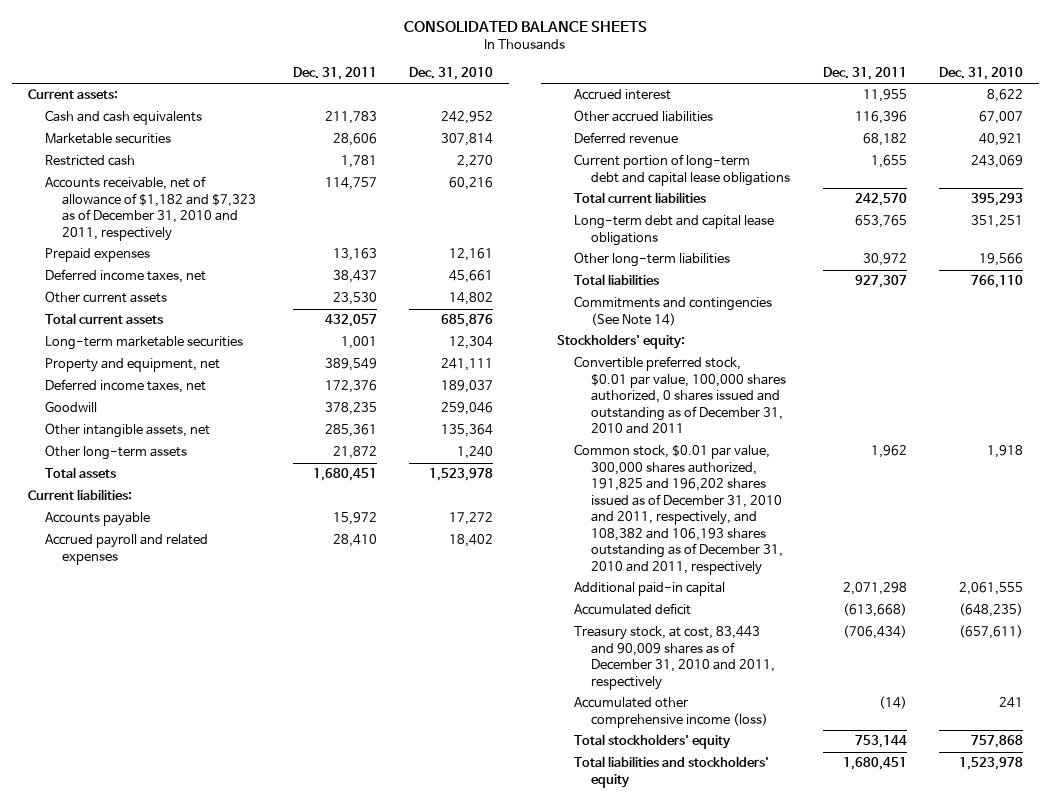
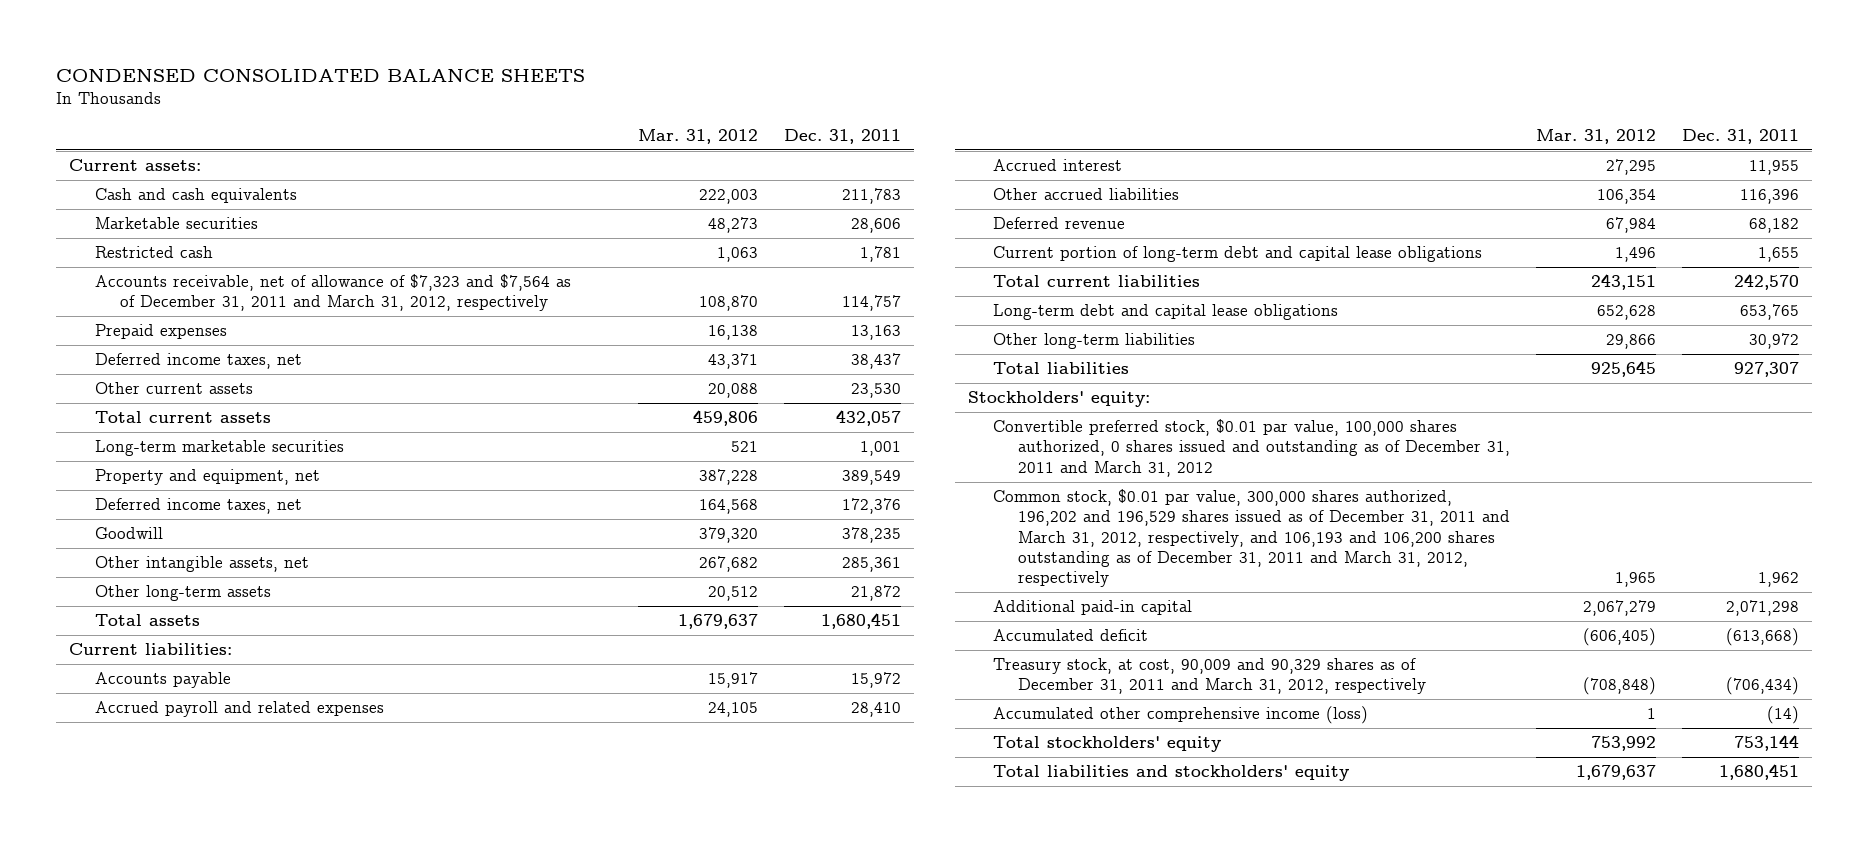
- CONSOLIDATED BALANCE SHEETS
+ CONDENSED CONSOLIDATED BALANCE SHEETS
- | Dec. 31, 2011 | Dec. 31, 2010
+ | Mar. 31, 2012 | Dec. 31, 2011
- Accounts receivable, net of allowance of $1,182 and $7,323 as of December 31, 2010 and 2011, respectively | 114,757 | 60,216
+ Accounts receivable, net of allowance of $7,323 and $7,564 as of December 31, 2011 and March 31, 2012, respectively | 108,870 | 114,757
- Commitments and contingencies (See Note 14)
- Convertible preferred stock, $0.01 par value, 100,000 shares authorized, 0 shares issued and outstanding as of December 31, 2010 and 2011
- Common stock, $0.01 par value, 300,000 shares authorized, 191,825 and 196,202 shares issued as of December 31, 2010 and 2011, respectively, and 108,382 and 106,193 shares outstanding as of December 31, 2010 and 2011, respectively | 1,962 | 1,918
+ Convertible preferred stock, $0.01 par value, 100,000 shares authorized, 0 shares issued and outstanding as of December 31, 2011 and March 31, 2012
+ Common stock, $0.01 par value, 300,000 shares authorized, 196,202 and 196,529 shares issued as of December 31, 2011 and March 31, 2012, respectively, and 106,193 and 106,200 shares outstanding as of December 31, 2011 and March 31, 2012, respectively | 1,965 | 1,962
- Treasury stock, at cost, 83,443 and 90,009 shares as of December 31, 2010 and 2011, respectively | (706,434) | (657,611)
+ Treasury stock, at cost, 90,009 and 90,329 shares as of December 31, 2011 and March 31, 2012, respectively | (708,848) | (706,434)

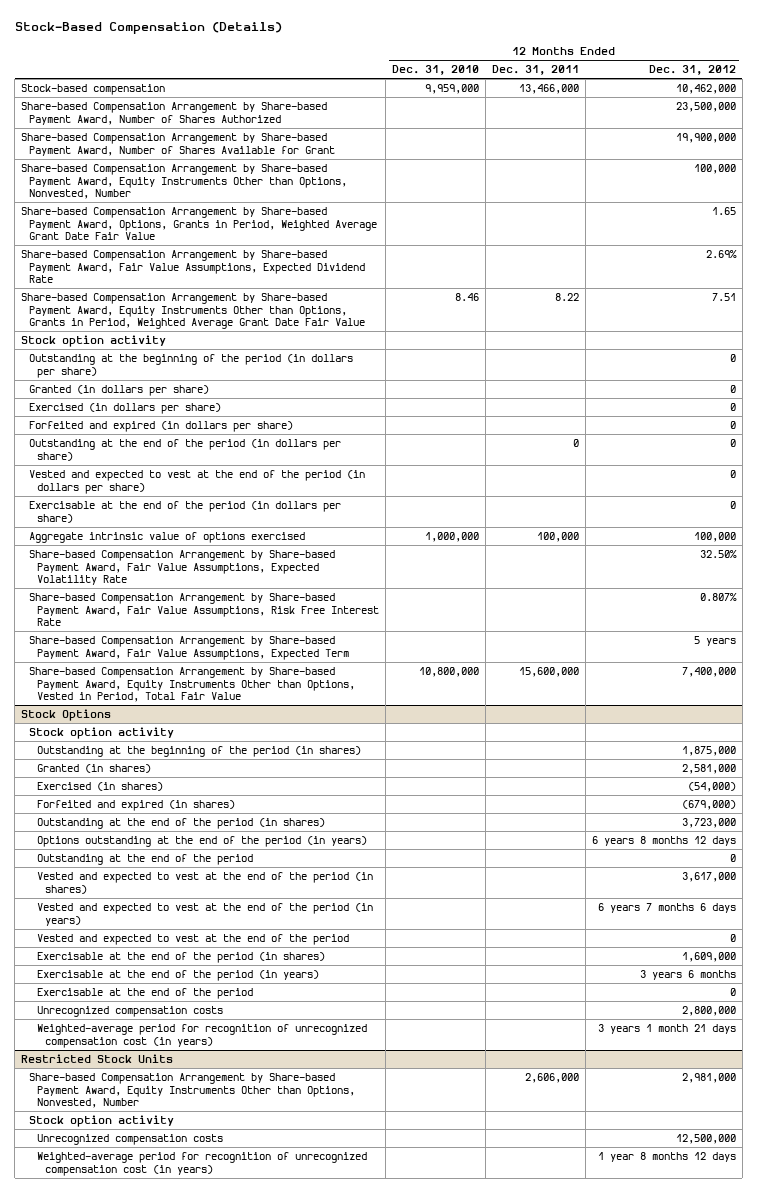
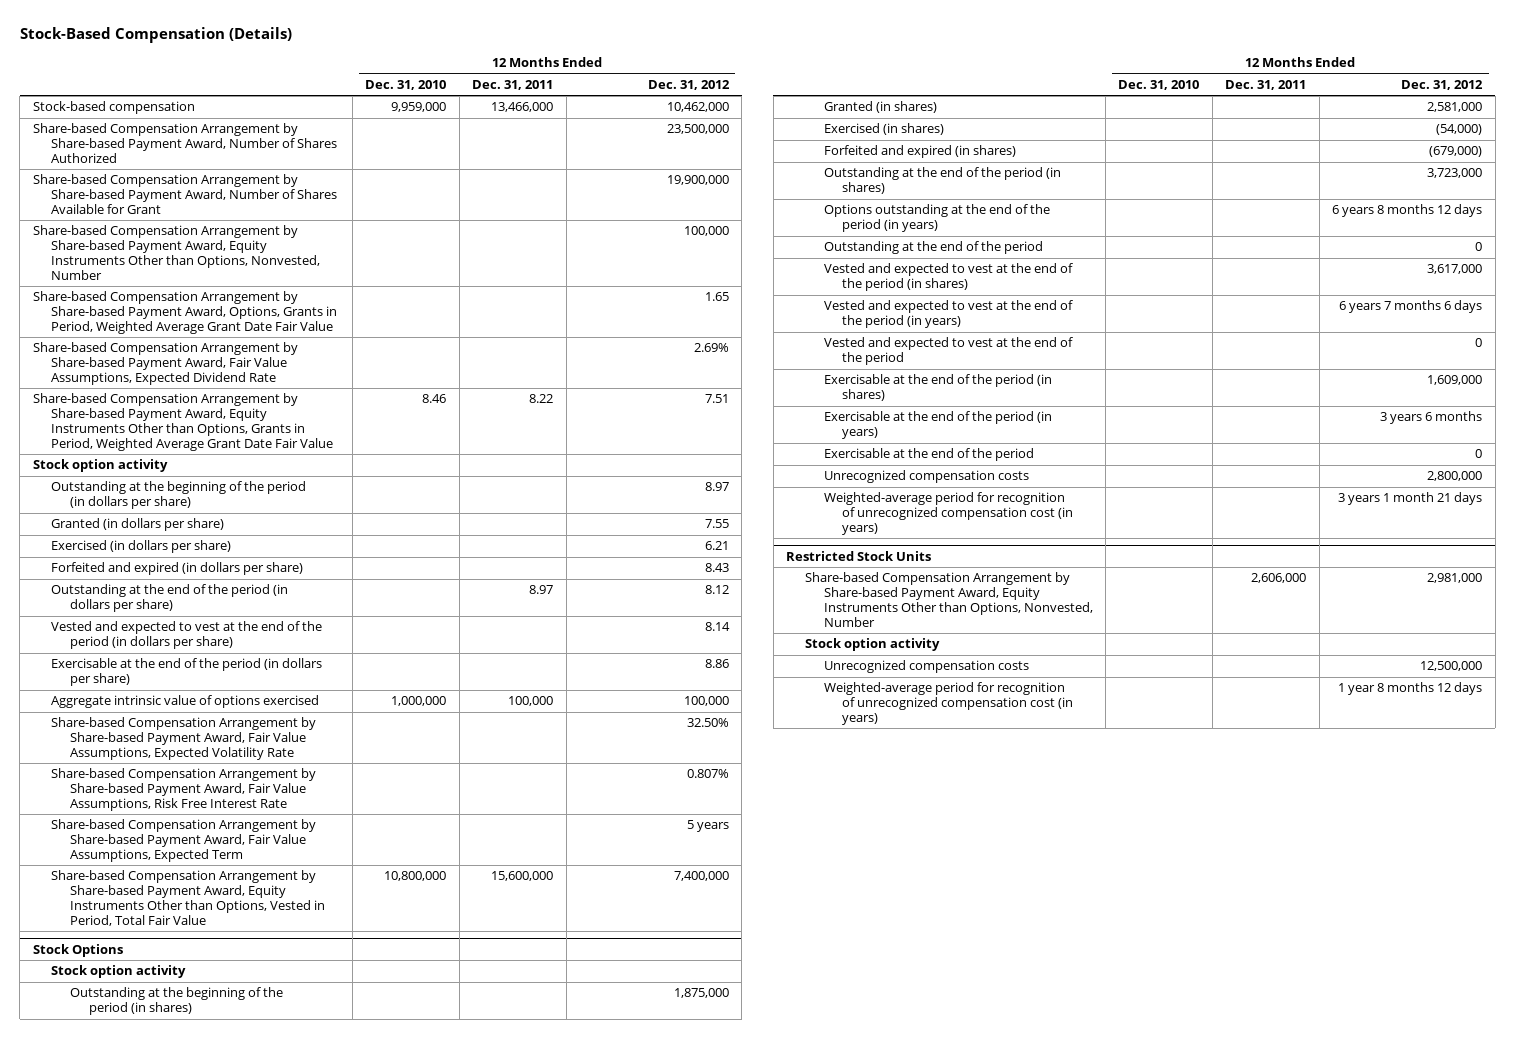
- Outstanding at the beginning of the period (in dollars per share) | | | 0
- Granted (in dollars per share) | | | 0
- Exercised (in dollars per share) | | | 0
- Forfeited and expired (in dollars per share) | | | 0
- Outstanding at the end of the period (in dollars per share) | | 0 | 0
- Vested and expected to vest at the end of the period (in dollars per share) | | | 0
- Exercisable at the end of the period (in dollars per share) | | | 0
+ Outstanding at the beginning of the period (in dollars per share) | | | 8.97
+ Granted (in dollars per share) | | | 7.55
+ Exercised (in dollars per share) | | | 6.21
+ Forfeited and expired (in dollars per share) | | | 8.43
+ Outstanding at the end of the period (in dollars per share) | | 8.97 | 8.12
+ Vested and expected to vest at the end of the period (in dollars per share) | | | 8.14
+ Exercisable at the end of the period (in dollars per share) | | | 8.86

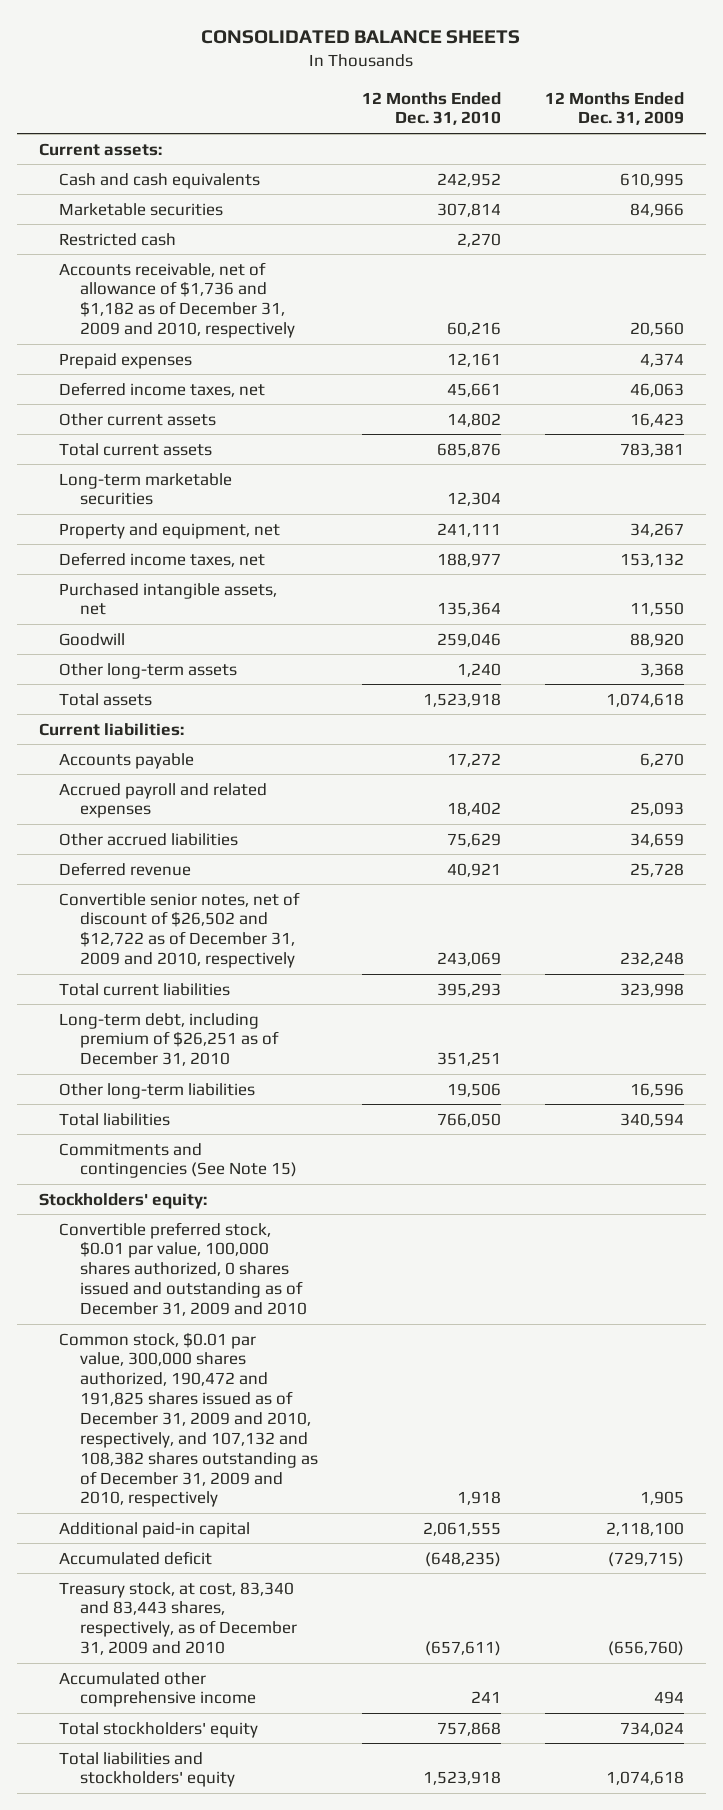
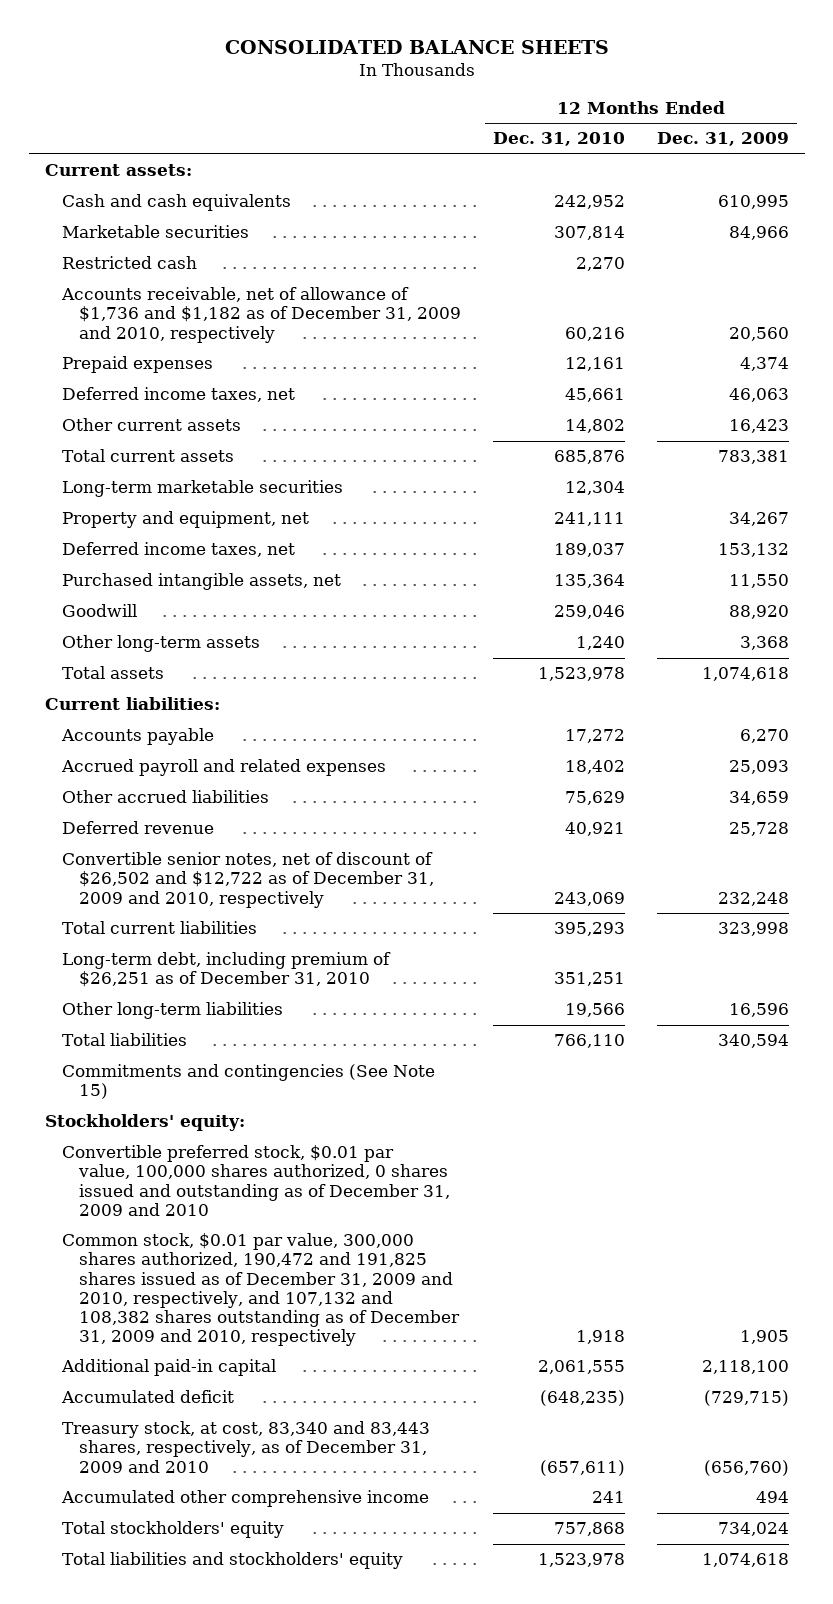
- Deferred income taxes, net | 188,977 | 153,132
+ Deferred income taxes, net | 189,037 | 153,132
- Total assets | 1,523,918 | 1,074,618
+ Total assets | 1,523,978 | 1,074,618
- Other long-term liabilities | 19,506 | 16,596
- Total liabilities | 766,050 | 340,594
+ Other long-term liabilities | 19,566 | 16,596
+ Total liabilities | 766,110 | 340,594
- Total liabilities and stockholders' equity | 1,523,918 | 1,074,618
+ Total liabilities and stockholders' equity | 1,523,978 | 1,074,618

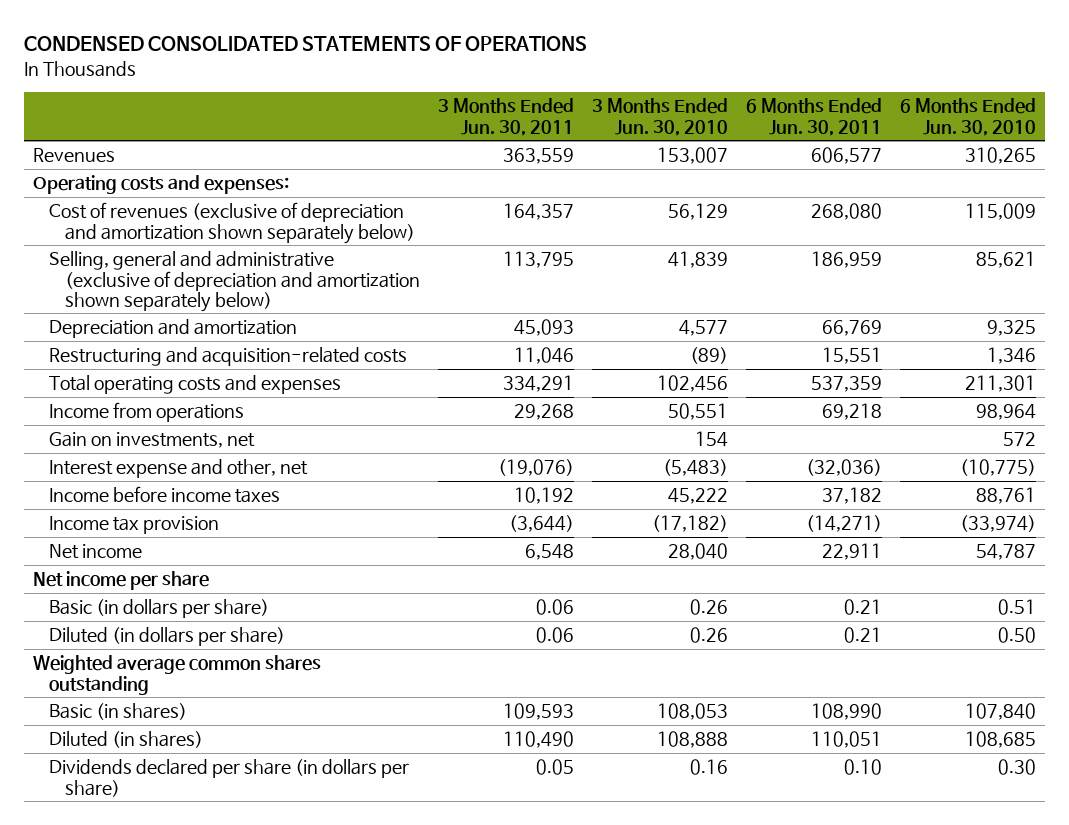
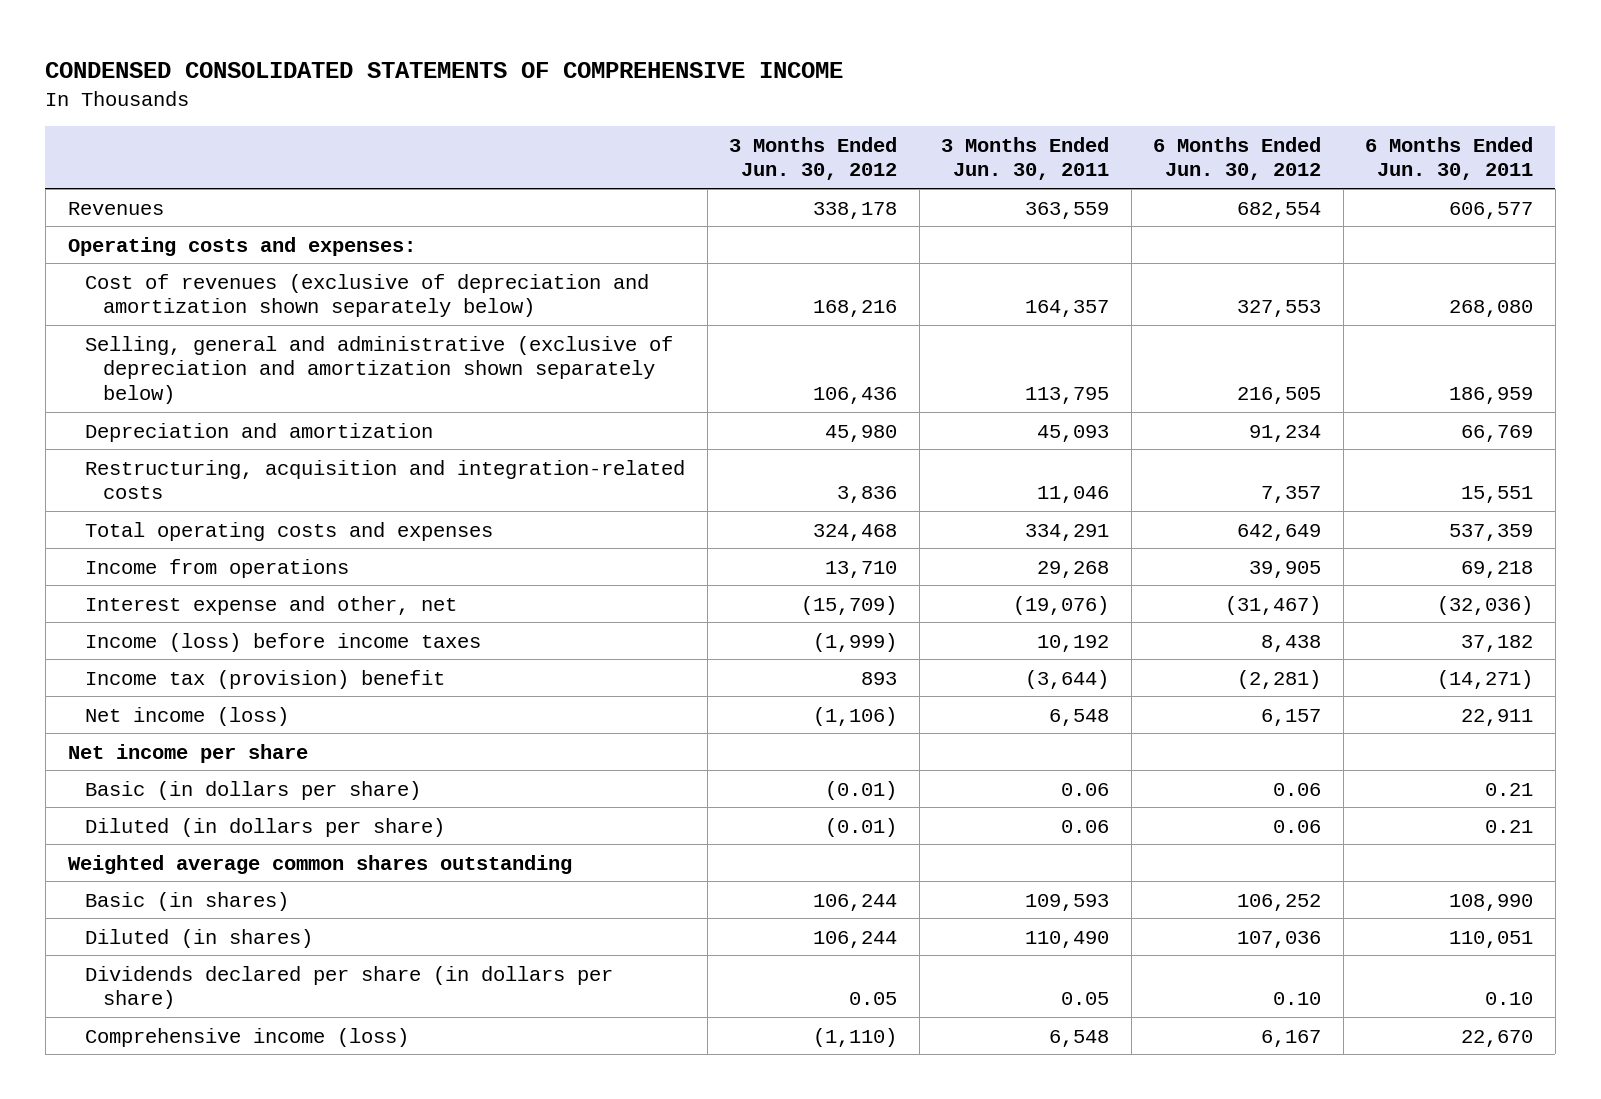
- CONDENSED CONSOLIDATED STATEMENTS OF OPERATIONS
+ CONDENSED CONSOLIDATED STATEMENTS OF COMPREHENSIVE INCOME
- | 3 Months Ended Jun. 30, 2011 | 3 Months Ended Jun. 30, 2010 | 6 Months Ended Jun. 30, 2011 | 6 Months Ended Jun. 30, 2010
+ | 3 Months Ended Jun. 30, 2012 | 3 Months Ended Jun. 30, 2011 | 6 Months Ended Jun. 30, 2012 | 6 Months Ended Jun. 30, 2011
- Restructuring and acquisition-related costs | 11,046 | (89) | 15,551 | 1,346
+ Restructuring, acquisition and integration-related costs | 3,836 | 11,046 | 7,357 | 15,551
- Gain on investments, net | | 154 | | 572
- Income before income taxes | 10,192 | 45,222 | 37,182 | 88,761
- Income tax provision | (3,644) | (17,182) | (14,271) | (33,974)
- Net income | 6,548 | 28,040 | 22,911 | 54,787
+ Income (loss) before income taxes | (1,999) | 10,192 | 8,438 | 37,182
+ Income tax (provision) benefit | 893 | (3,644) | (2,281) | (14,271)
+ Net income (loss) | (1,106) | 6,548 | 6,157 | 22,911
+ Comprehensive income (loss) | (1,110) | 6,548 | 6,167 | 22,670

